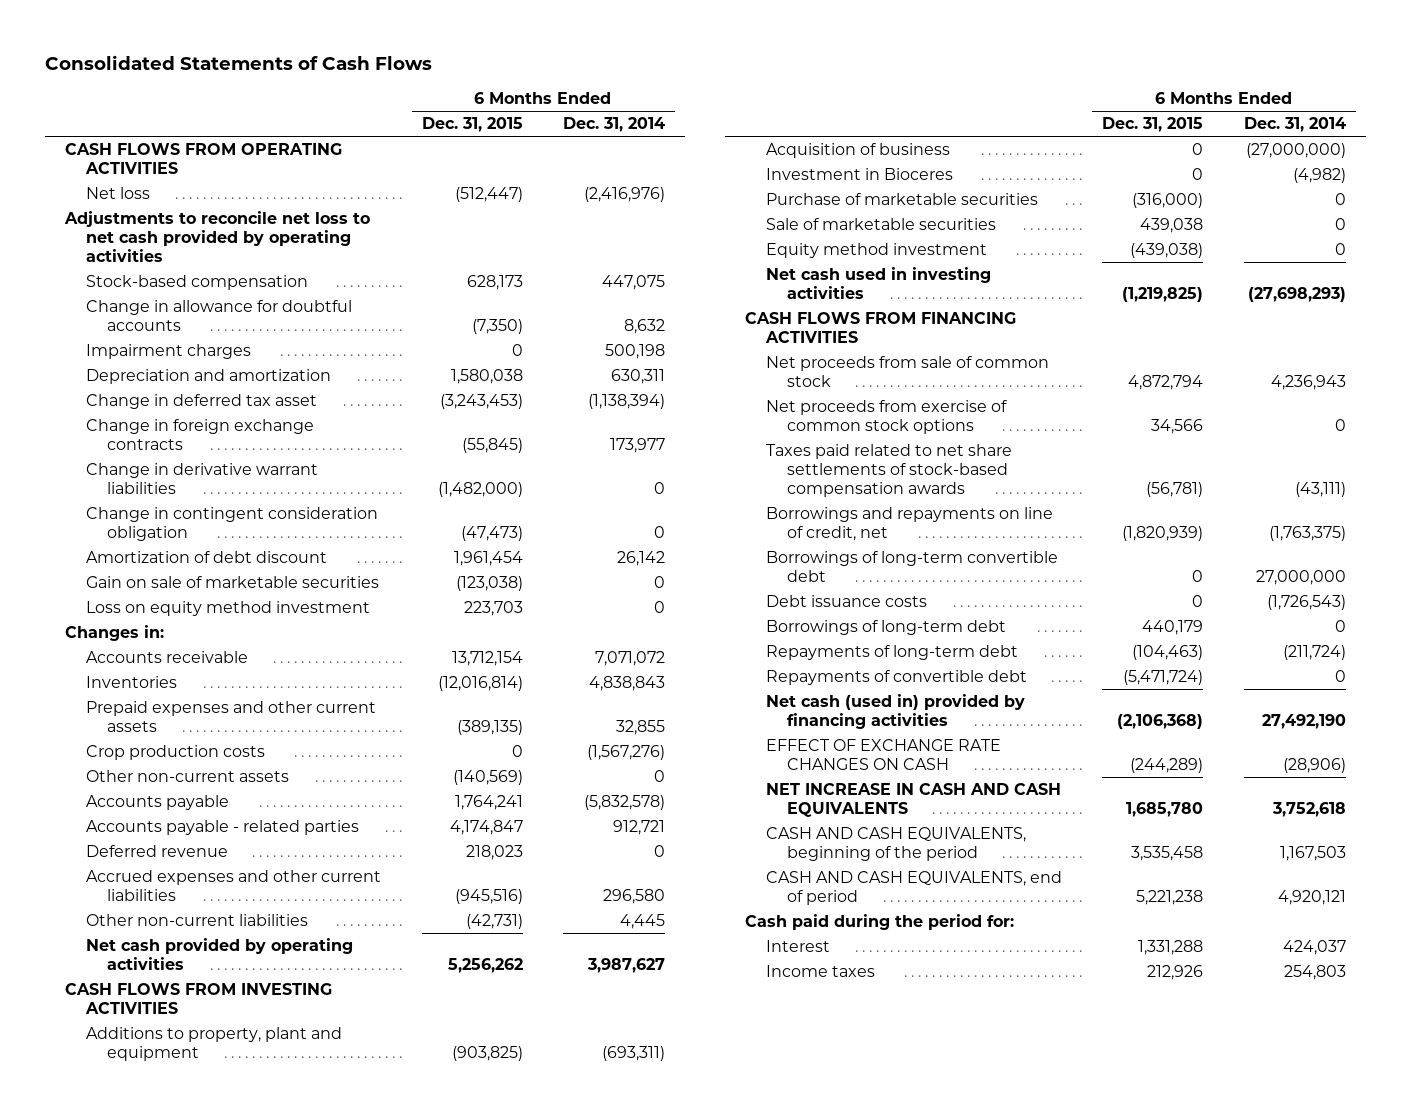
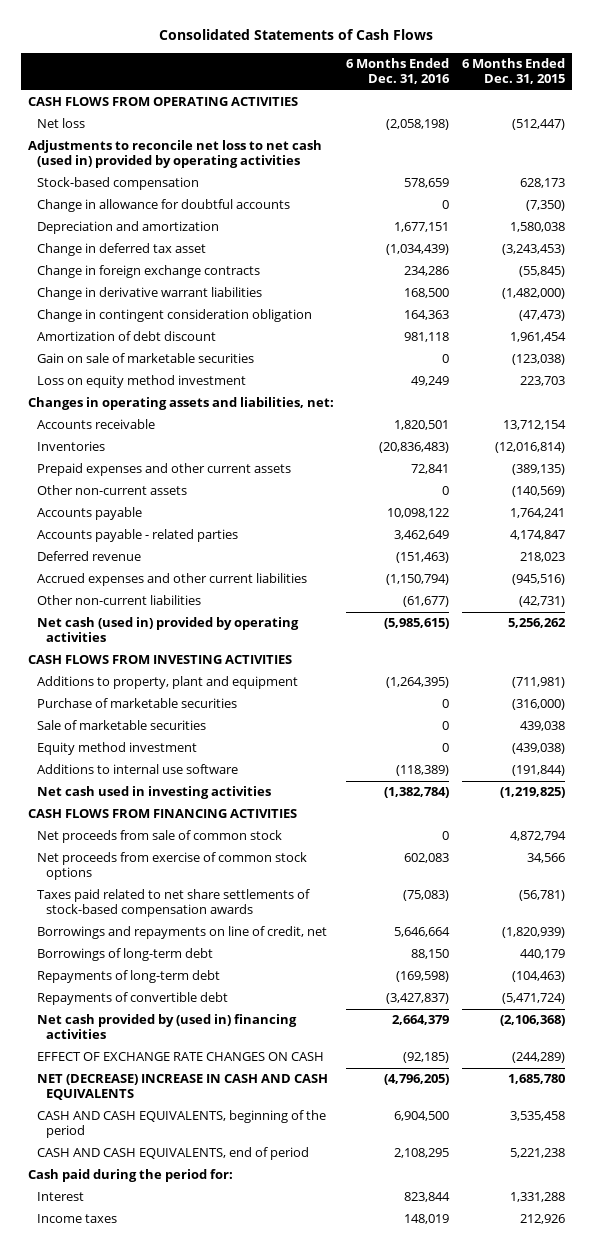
- | 6 Months Ended Dec. 31, 2015 | 6 Months Ended Dec. 31, 2014
+ | 6 Months Ended Dec. 31, 2016 | 6 Months Ended Dec. 31, 2015
- Adjustments to reconcile net loss to net cash provided by operating activities
+ Adjustments to reconcile net loss to net cash (used in) provided by operating activities
- Impairment charges | 0 | 500,198
- Changes in:
+ Changes in operating assets and liabilities, net:
- Crop production costs | 0 | (1,567,276)
- Net cash provided by operating activities | 5,256,262 | 3,987,627
+ Net cash (used in) provided by operating activities | (5,985,615) | 5,256,262
- Additions to property, plant and equipment | (903,825) | (693,311)
- Acquisition of business | 0 | (27,000,000)
- Investment in Bioceres | 0 | (4,982)
+ Additions to property, plant and equipment | (1,264,395) | (711,981)
+ Additions to internal use software | (118,389) | (191,844)
- Borrowings of long-term convertible debt | 0 | 27,000,000
- Debt issuance costs | 0 | (1,726,543)
- Net cash (used in) provided by financing activities | (2,106,368) | 27,492,190
+ Net cash provided by (used in) financing activities | 2,664,379 | (2,106,368)
- NET INCREASE IN CASH AND CASH EQUIVALENTS | 1,685,780 | 3,752,618
+ NET (DECREASE) INCREASE IN CASH AND CASH EQUIVALENTS | (4,796,205) | 1,685,780

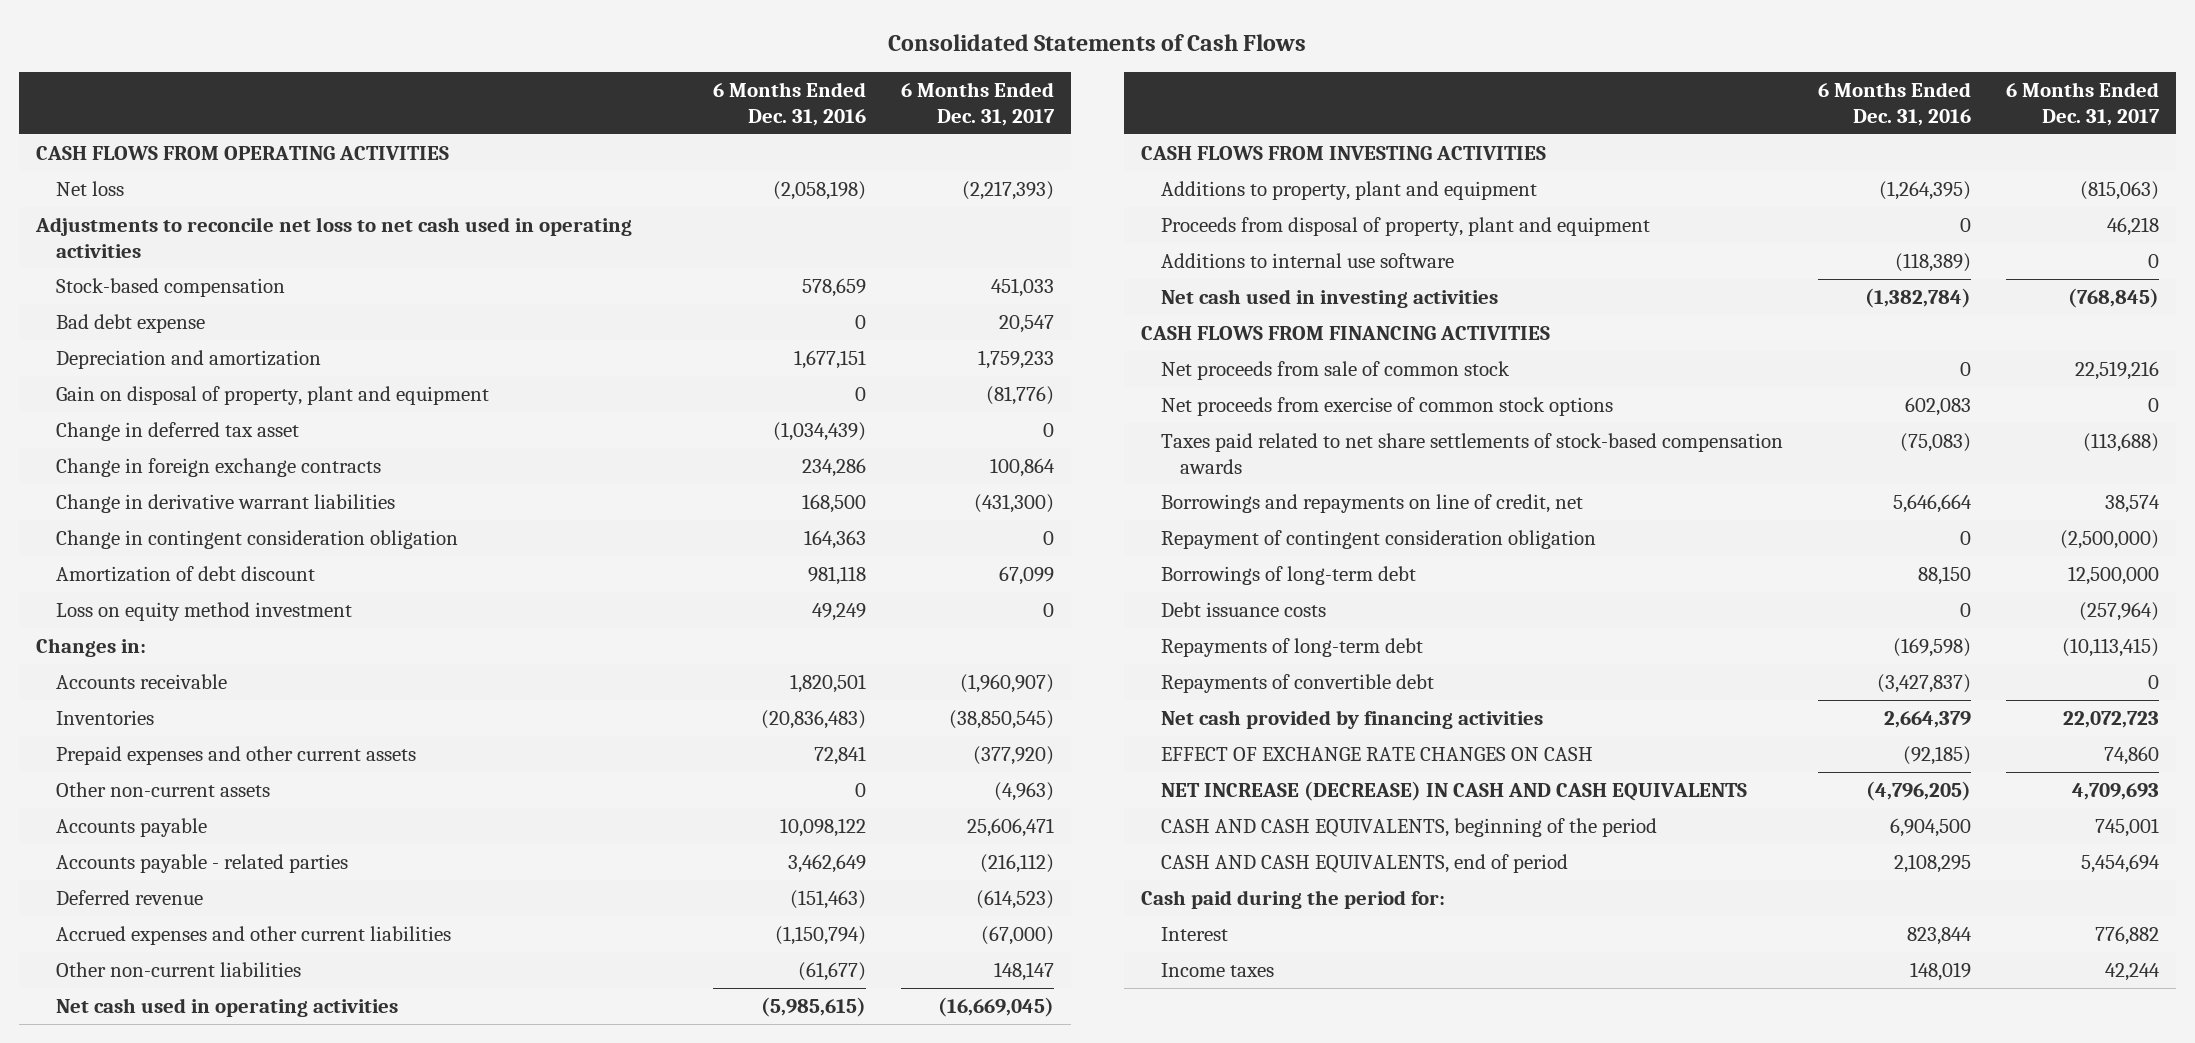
- | 6 Months Ended Dec. 31, 2016 | 6 Months Ended Dec. 31, 2015
+ | 6 Months Ended Dec. 31, 2016 | 6 Months Ended Dec. 31, 2017
- Adjustments to reconcile net loss to net cash (used in) provided by operating activities
+ Adjustments to reconcile net loss to net cash used in operating activities
- Change in allowance for doubtful accounts | 0 | (7,350)
+ Bad debt expense | 0 | 20,547
+ Gain on disposal of property, plant and equipment | 0 | (81,776)
- Gain on sale of marketable securities | 0 | (123,038)
- Changes in operating assets and liabilities, net:
+ Changes in:
- Net cash (used in) provided by operating activities | (5,985,615) | 5,256,262
+ Net cash used in operating activities | (5,985,615) | (16,669,045)
- Purchase of marketable securities | 0 | (316,000)
- Sale of marketable securities | 0 | 439,038
- Equity method investment | 0 | (439,038)
+ Proceeds from disposal of property, plant and equipment | 0 | 46,218
+ Repayment of contingent consideration obligation | 0 | (2,500,000)
+ Debt issuance costs | 0 | (257,964)
- Net cash provided by (used in) financing activities | 2,664,379 | (2,106,368)
+ Net cash provided by financing activities | 2,664,379 | 22,072,723
- NET (DECREASE) INCREASE IN CASH AND CASH EQUIVALENTS | (4,796,205) | 1,685,780
+ NET INCREASE (DECREASE) IN CASH AND CASH EQUIVALENTS | (4,796,205) | 4,709,693

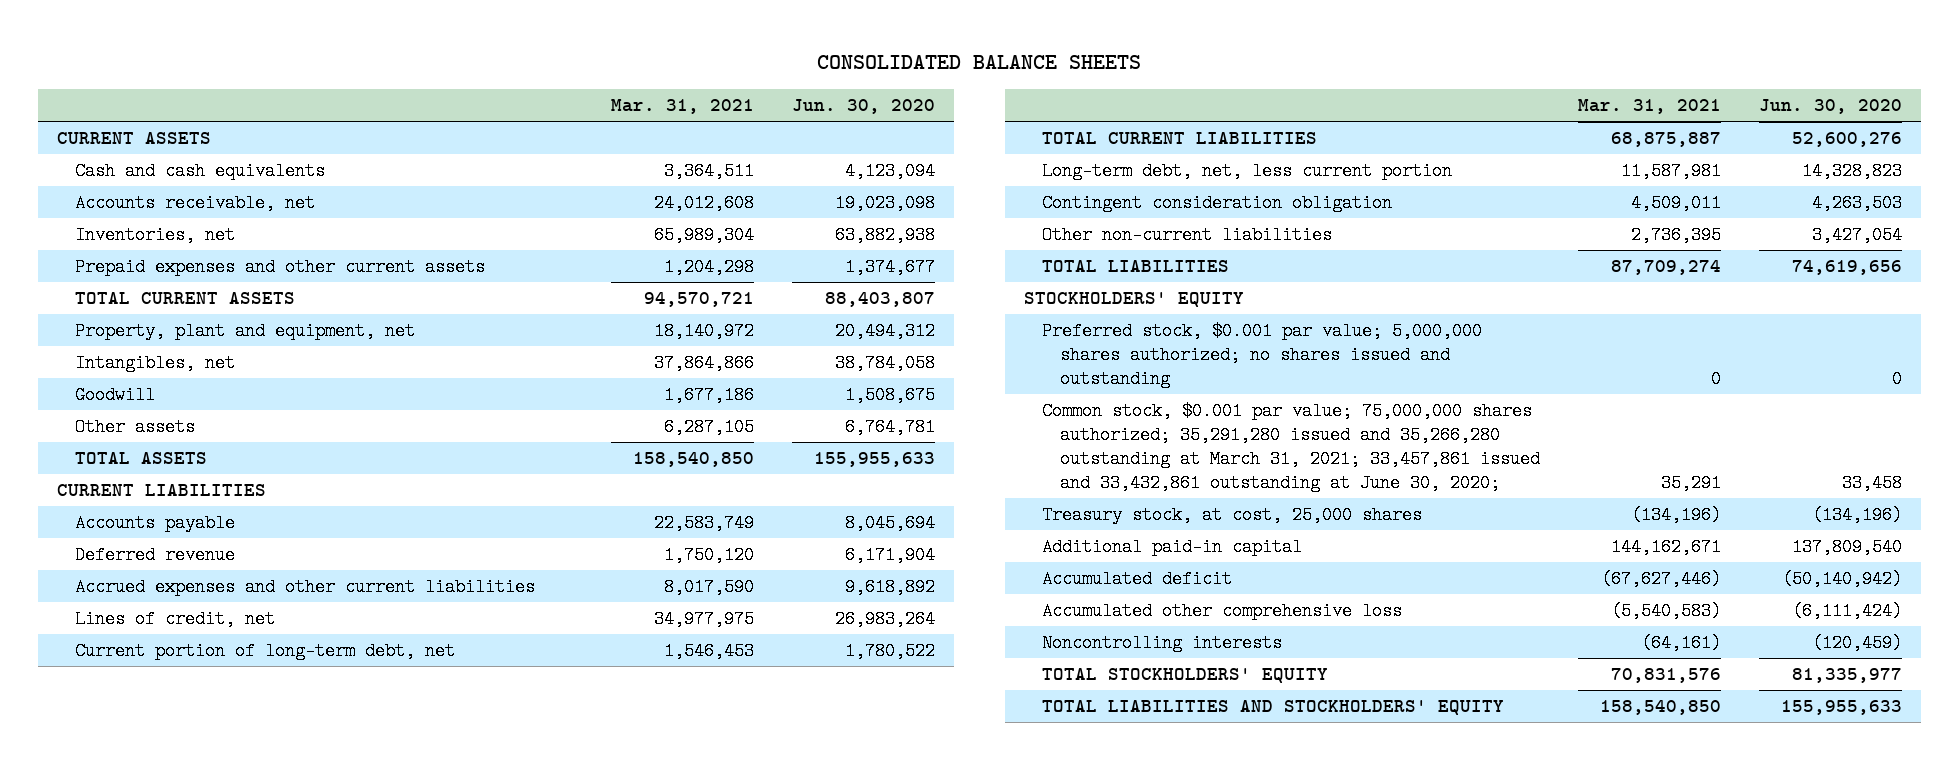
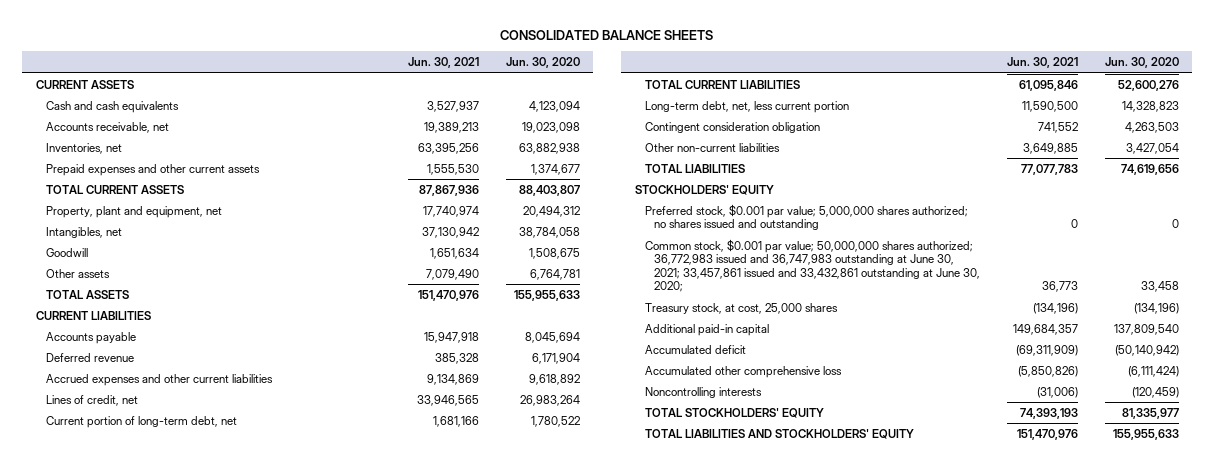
- | Mar. 31, 2021 | Jun. 30, 2020
+ | Jun. 30, 2021 | Jun. 30, 2020
- Common stock, $0.001 par value; 75,000,000 shares authorized; 35,291,280 issued and 35,266,280 outstanding at March 31, 2021; 33,457,861 issued and 33,432,861 outstanding at June 30, 2020; | 35,291 | 33,458
+ Common stock, $0.001 par value; 50,000,000 shares authorized; 36,772,983 issued and 36,747,983 outstanding at June 30, 2021; 33,457,861 issued and 33,432,861 outstanding at June 30, 2020; | 36,773 | 33,458

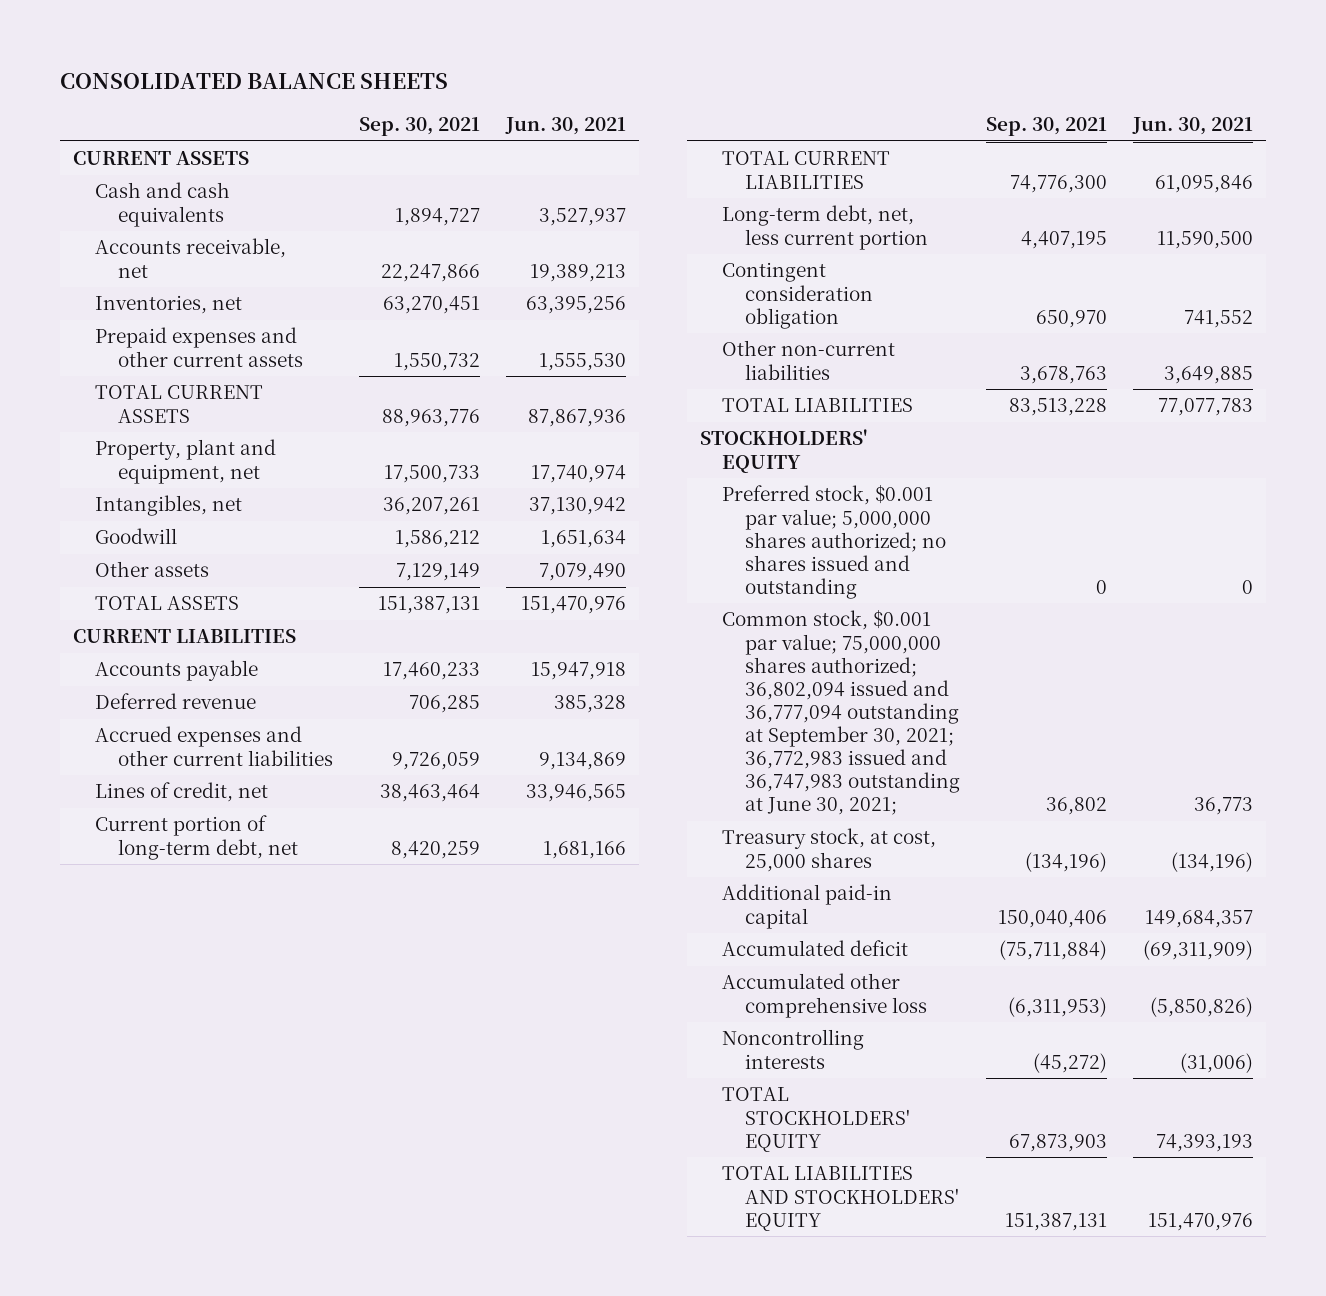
- | Jun. 30, 2021 | Jun. 30, 2020
+ | Sep. 30, 2021 | Jun. 30, 2021
- Common stock, $0.001 par value; 50,000,000 shares authorized; 36,772,983 issued and 36,747,983 outstanding at June 30, 2021; 33,457,861 issued and 33,432,861 outstanding at June 30, 2020; | 36,773 | 33,458
+ Common stock, $0.001 par value; 75,000,000 shares authorized; 36,802,094 issued and 36,777,094 outstanding at September 30, 2021; 36,772,983 issued and 36,747,983 outstanding at June 30, 2021; | 36,802 | 36,773

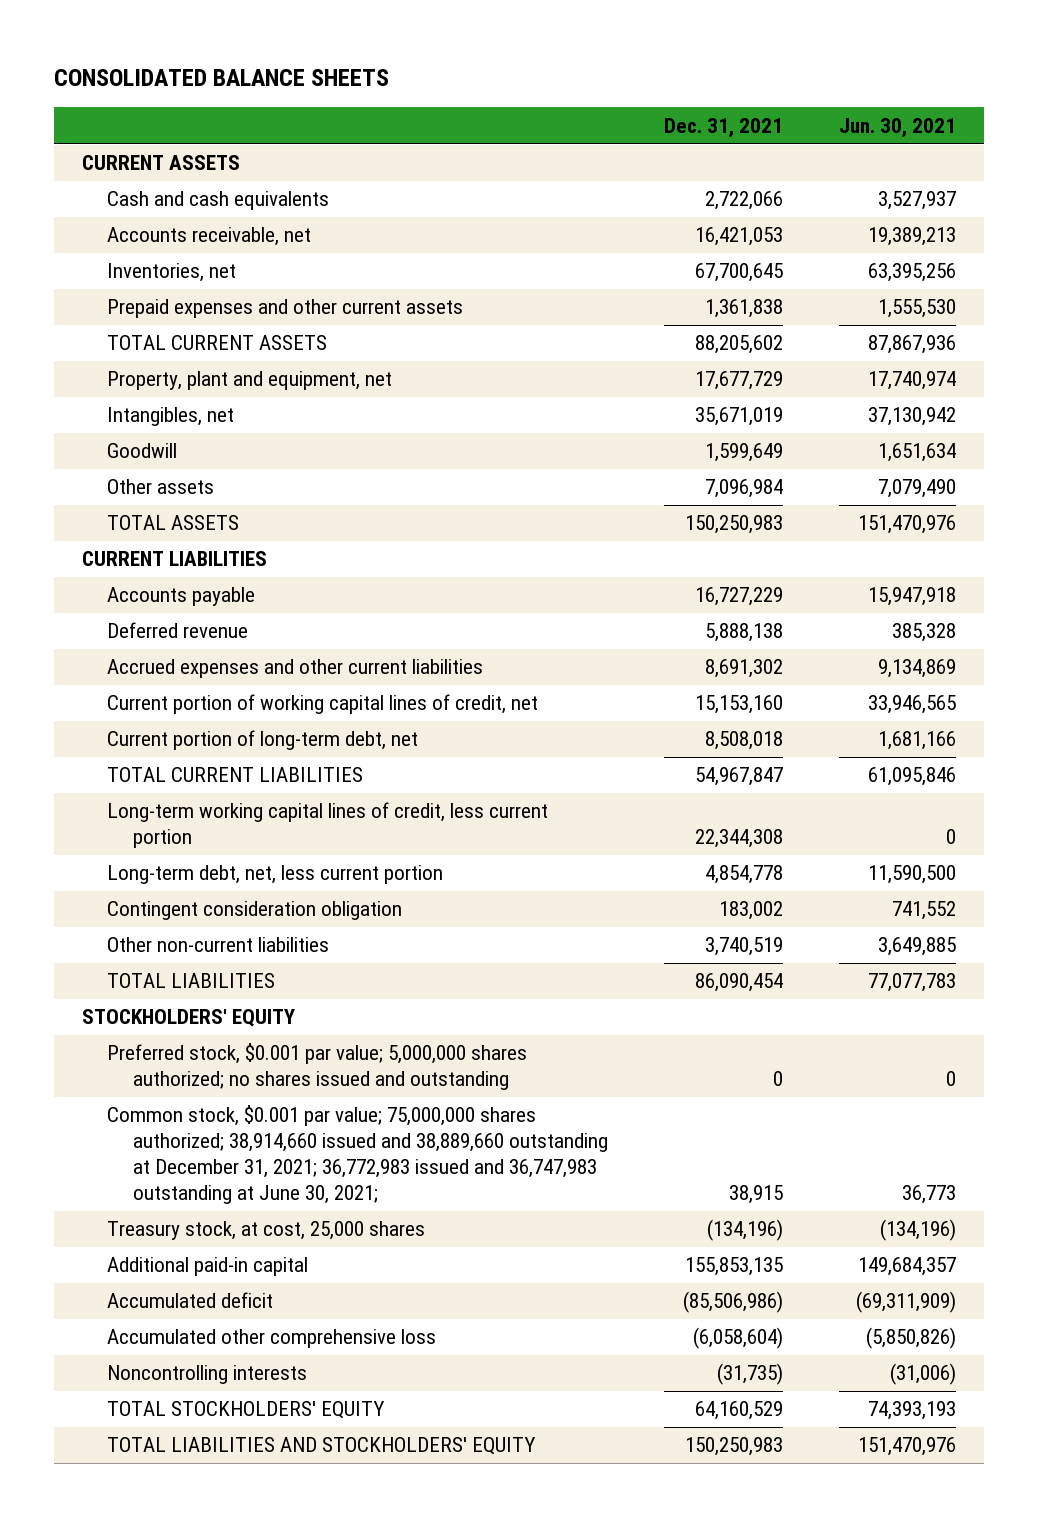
- | Sep. 30, 2021 | Jun. 30, 2021
+ | Dec. 31, 2021 | Jun. 30, 2021
- Lines of credit, net | 38,463,464 | 33,946,565
+ Current portion of working capital lines of credit, net | 15,153,160 | 33,946,565
+ Long-term working capital lines of credit, less current portion | 22,344,308 | 0
- Common stock, $0.001 par value; 75,000,000 shares authorized; 36,802,094 issued and 36,777,094 outstanding at September 30, 2021; 36,772,983 issued and 36,747,983 outstanding at June 30, 2021; | 36,802 | 36,773
+ Common stock, $0.001 par value; 75,000,000 shares authorized; 38,914,660 issued and 38,889,660 outstanding at December 31, 2021; 36,772,983 issued and 36,747,983 outstanding at June 30, 2021; | 38,915 | 36,773

